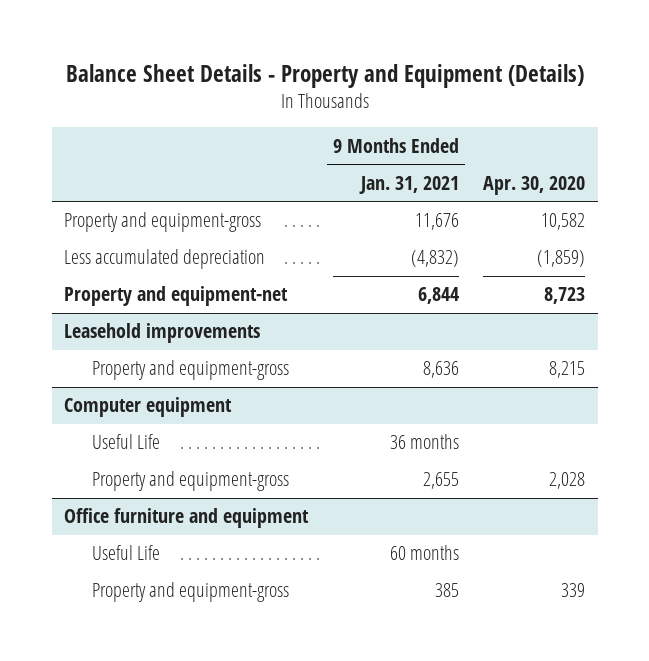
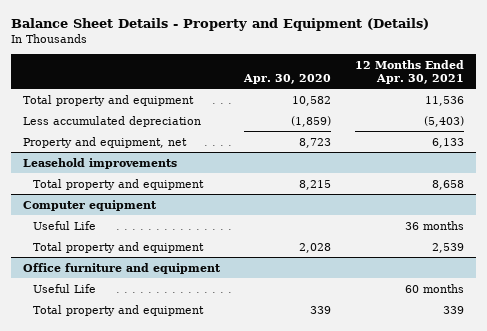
- | 9 Months Ended Jan. 31, 2021 | Apr. 30, 2020
+ | Apr. 30, 2020 | 12 Months Ended Apr. 30, 2021
- Property and equipment-gross | 11,676 | 10,582
+ Total property and equipment | 10,582 | 11,536
- Property and equipment-net | 6,844 | 8,723
+ Property and equipment, net | 8,723 | 6,133
@ Leasehold improvements
- Property and equipment-gross | 8,636 | 8,215
+ Total property and equipment | 8,215 | 8,658
@ Computer equipment
- Property and equipment-gross | 2,655 | 2,028
+ Total property and equipment | 2,028 | 2,539
@ Office furniture and equipment
- Property and equipment-gross | 385 | 339
+ Total property and equipment | 339 | 339

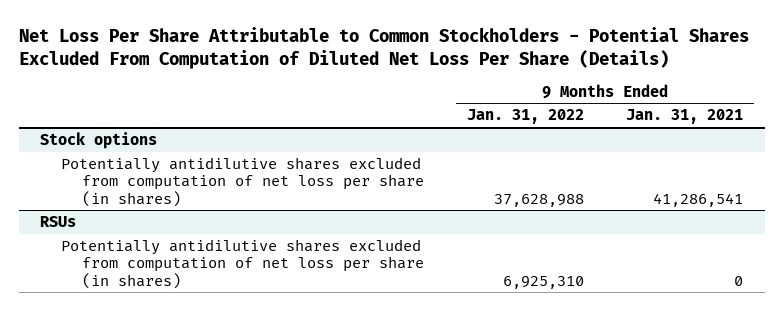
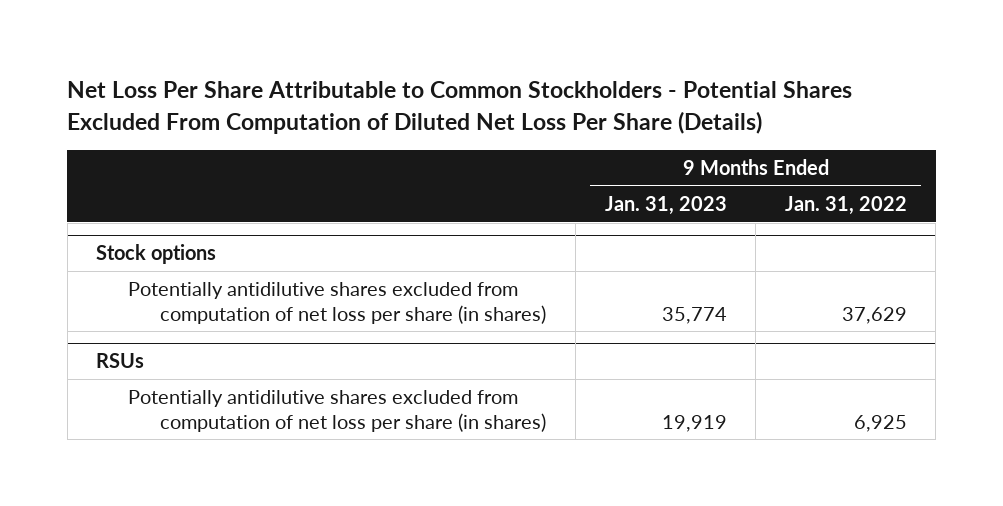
- | 9 Months Ended Jan. 31, 2022 | 9 Months Ended Jan. 31, 2021
+ | 9 Months Ended Jan. 31, 2023 | 9 Months Ended Jan. 31, 2022
@ Stock options
- Potentially antidilutive shares excluded from computation of net loss per share (in shares) | 37,628,988 | 41,286,541
+ Potentially antidilutive shares excluded from computation of net loss per share (in shares) | 35,774 | 37,629
@ RSUs
- Potentially antidilutive shares excluded from computation of net loss per share (in shares) | 6,925,310 | 0
+ Potentially antidilutive shares excluded from computation of net loss per share (in shares) | 19,919 | 6,925

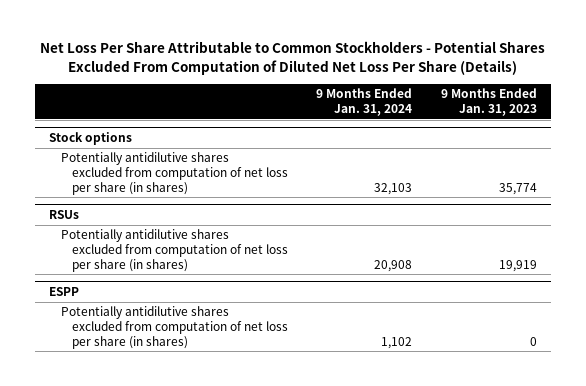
- | 9 Months Ended Jan. 31, 2023 | 9 Months Ended Jan. 31, 2022
+ | 9 Months Ended Jan. 31, 2024 | 9 Months Ended Jan. 31, 2023
+ ESPP
+ Potentially antidilutive shares excluded from computation of net loss per share (in shares) | 1,102 | 0

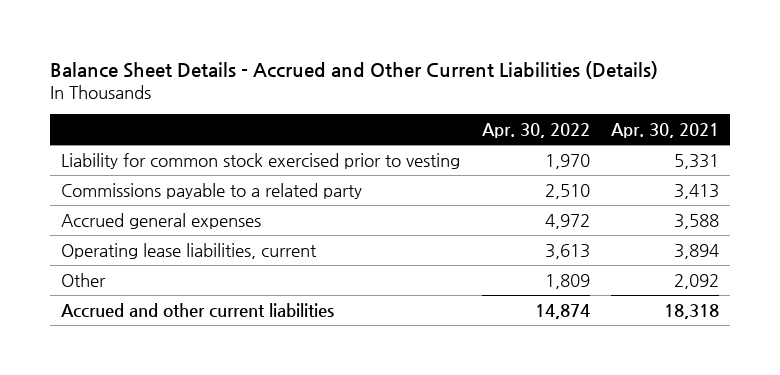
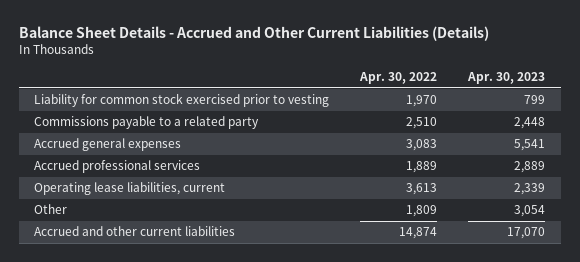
- | Apr. 30, 2022 | Apr. 30, 2021
+ | Apr. 30, 2022 | Apr. 30, 2023
- Accrued general expenses | 4,972 | 3,588
+ Accrued general expenses | 3,083 | 5,541
+ Accrued professional services | 1,889 | 2,889

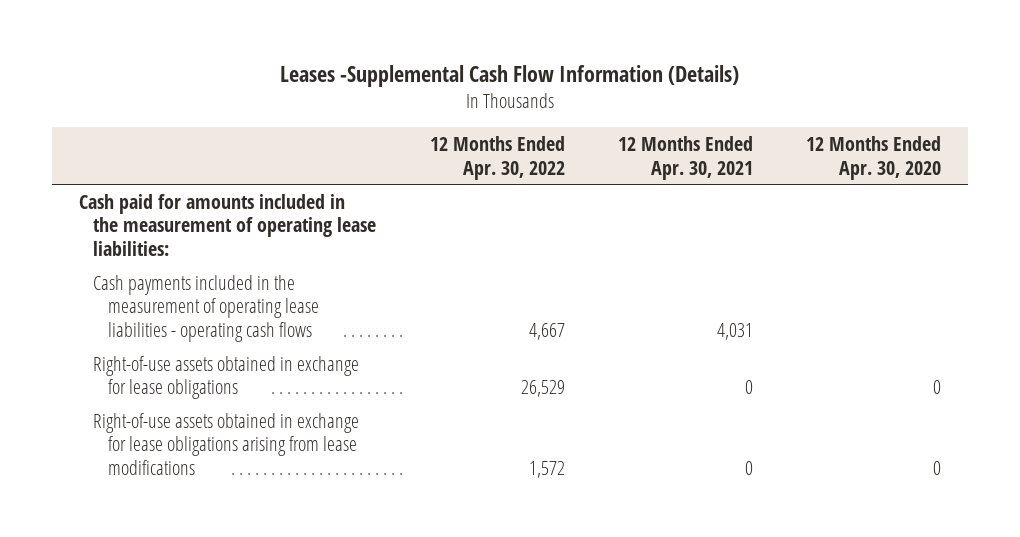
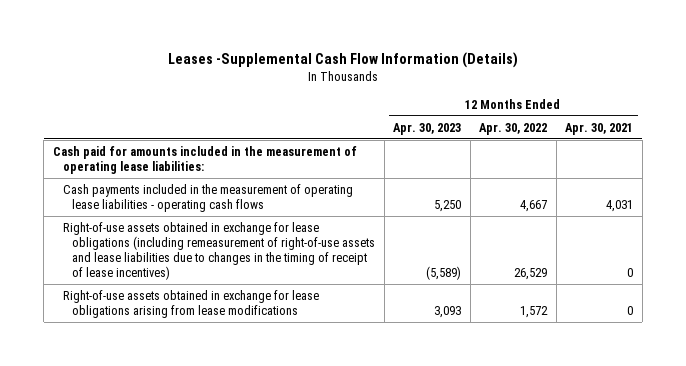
- | 12 Months Ended Apr. 30, 2022 | 12 Months Ended Apr. 30, 2021 | 12 Months Ended Apr. 30, 2020
+ | 12 Months Ended Apr. 30, 2023 | 12 Months Ended Apr. 30, 2022 | 12 Months Ended Apr. 30, 2021
- Right-of-use assets obtained in exchange for lease obligations | 26,529 | 0 | 0
+ Right-of-use assets obtained in exchange for lease obligations (including remeasurement of right-of-use assets and lease liabilities due to changes in the timing of receipt of lease incentives) | (5,589) | 26,529 | 0

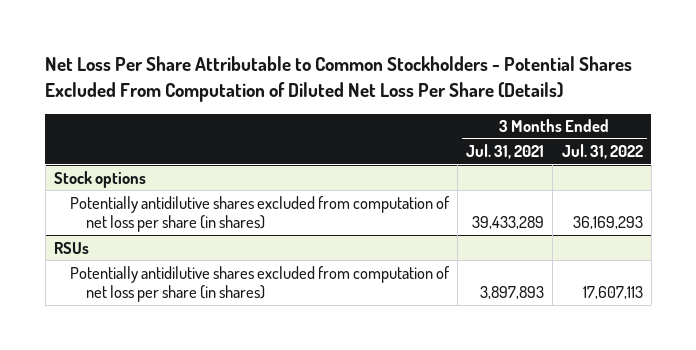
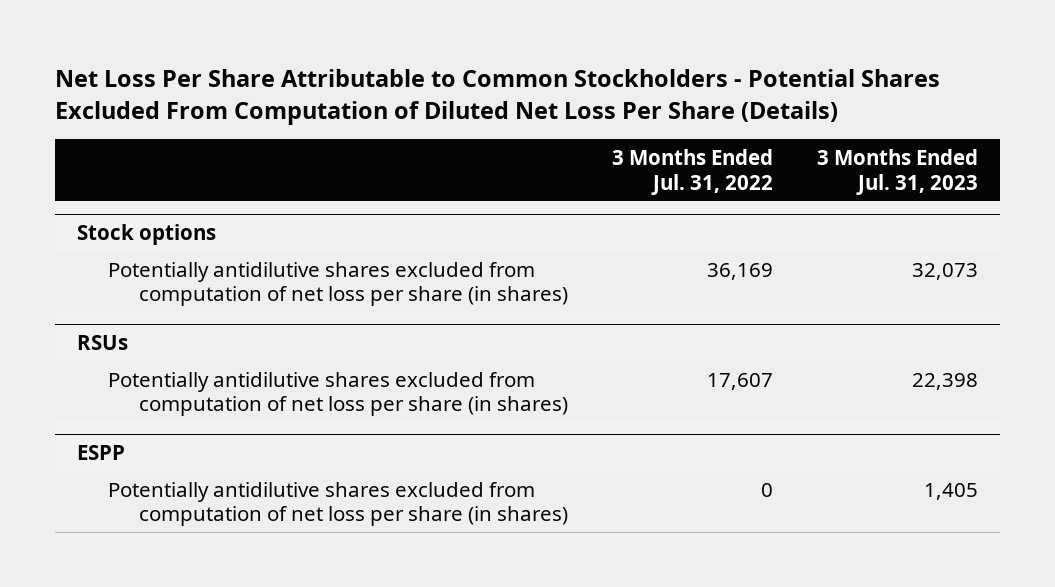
- | 3 Months Ended Jul. 31, 2021 | 3 Months Ended Jul. 31, 2022
+ | 3 Months Ended Jul. 31, 2022 | 3 Months Ended Jul. 31, 2023
@ Stock options
- Potentially antidilutive shares excluded from computation of net loss per share (in shares) | 39,433,289 | 36,169,293
+ Potentially antidilutive shares excluded from computation of net loss per share (in shares) | 36,169 | 32,073
@ RSUs
- Potentially antidilutive shares excluded from computation of net loss per share (in shares) | 3,897,893 | 17,607,113
+ Potentially antidilutive shares excluded from computation of net loss per share (in shares) | 17,607 | 22,398
+ ESPP
+ Potentially antidilutive shares excluded from computation of net loss per share (in shares) | 0 | 1,405

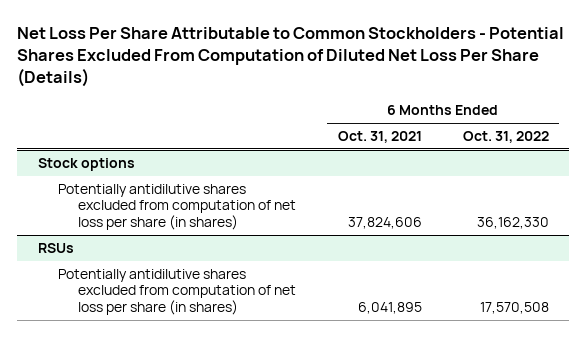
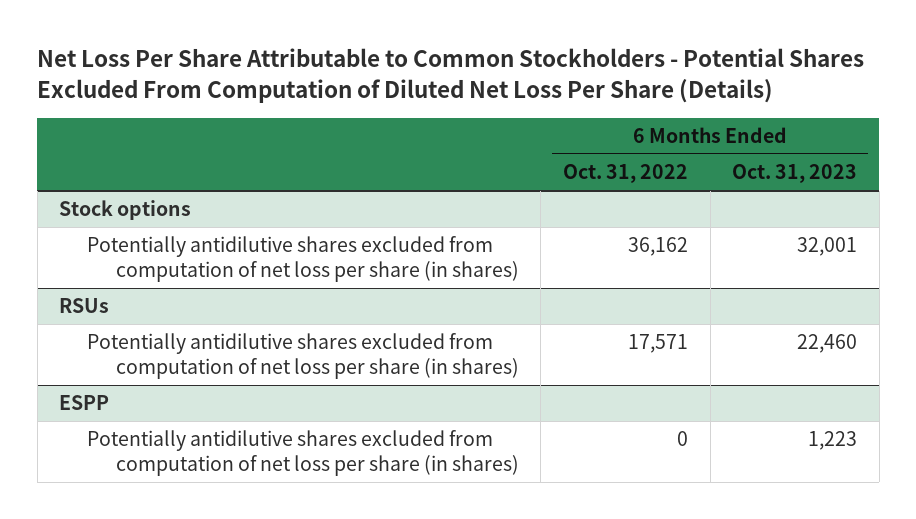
- | 6 Months Ended Oct. 31, 2021 | 6 Months Ended Oct. 31, 2022
+ | 6 Months Ended Oct. 31, 2022 | 6 Months Ended Oct. 31, 2023
@ Stock options
- Potentially antidilutive shares excluded from computation of net loss per share (in shares) | 37,824,606 | 36,162,330
+ Potentially antidilutive shares excluded from computation of net loss per share (in shares) | 36,162 | 32,001
@ RSUs
- Potentially antidilutive shares excluded from computation of net loss per share (in shares) | 6,041,895 | 17,570,508
+ Potentially antidilutive shares excluded from computation of net loss per share (in shares) | 17,571 | 22,460
+ ESPP
+ Potentially antidilutive shares excluded from computation of net loss per share (in shares) | 0 | 1,223

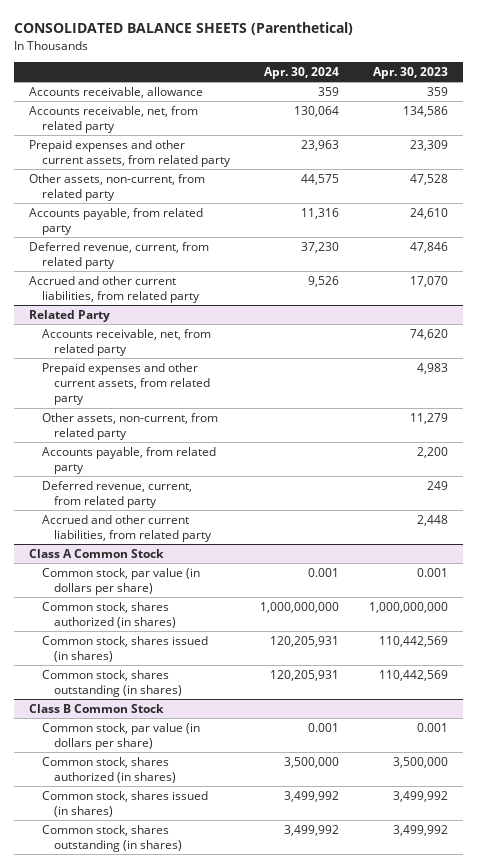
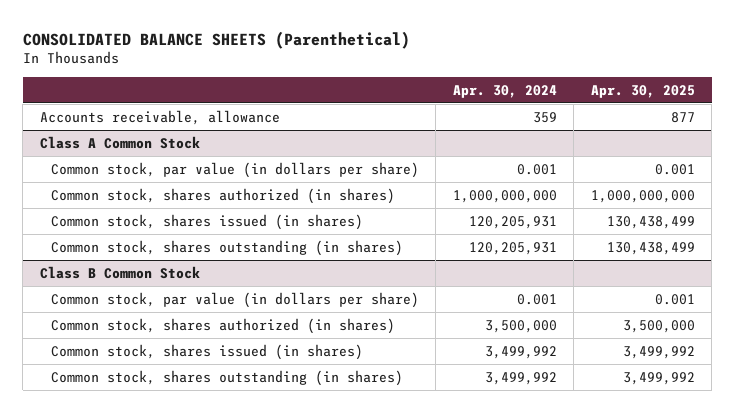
- | Apr. 30, 2024 | Apr. 30, 2023
+ | Apr. 30, 2024 | Apr. 30, 2025
- Accounts receivable, net, from related party | 130,064 | 134,586
- Prepaid expenses and other current assets, from related party | 23,963 | 23,309
- Other assets, non-current, from related party | 44,575 | 47,528
- Accounts payable, from related party | 11,316 | 24,610
- Deferred revenue, current, from related party | 37,230 | 47,846
- Accrued and other current liabilities, from related party | 9,526 | 17,070
- Related Party
- Accounts receivable, net, from related party | | 74,620
- Prepaid expenses and other current assets, from related party | | 4,983
- Other assets, non-current, from related party | | 11,279
- Accounts payable, from related party | | 2,200
- Deferred revenue, current, from related party | | 249
- Accrued and other current liabilities, from related party | | 2,448

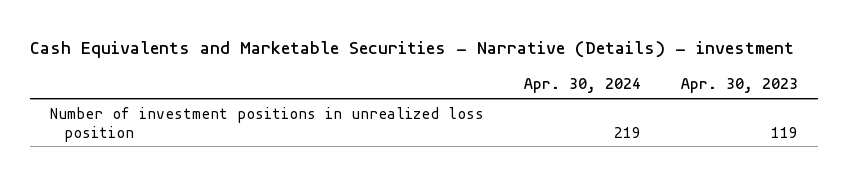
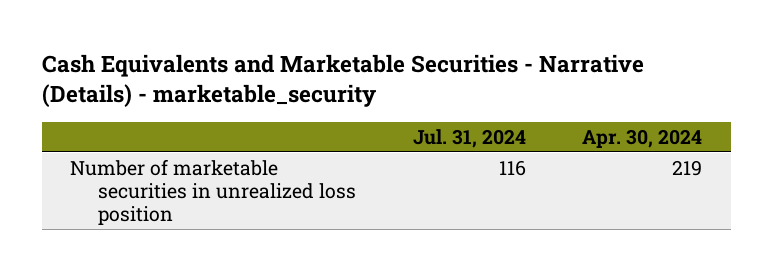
- Cash Equivalents and Marketable Securities - Narrative (Details) - investment
+ Cash Equivalents and Marketable Securities - Narrative (Details) - marketable_security
- | Apr. 30, 2024 | Apr. 30, 2023
+ | Jul. 31, 2024 | Apr. 30, 2024
- Number of investment positions in unrealized loss position | 219 | 119
+ Number of marketable securities in unrealized loss position | 116 | 219

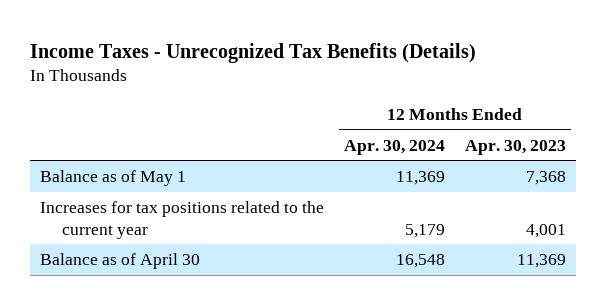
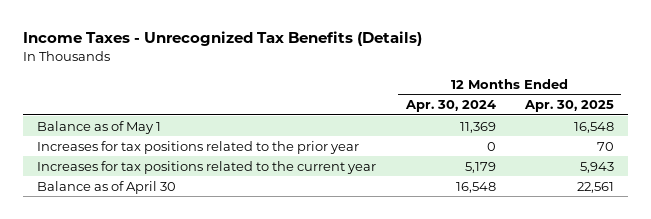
- | 12 Months Ended Apr. 30, 2024 | 12 Months Ended Apr. 30, 2023
+ | 12 Months Ended Apr. 30, 2024 | 12 Months Ended Apr. 30, 2025
+ Increases for tax positions related to the prior year | 0 | 70

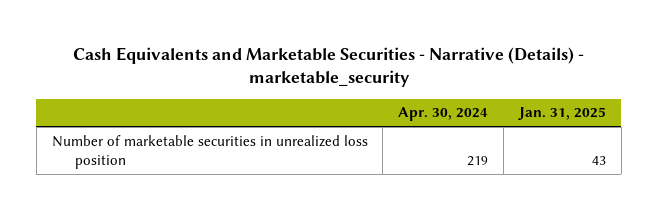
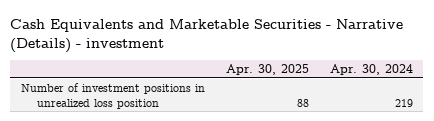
- Cash Equivalents and Marketable Securities - Narrative (Details) - marketable_security
+ Cash Equivalents and Marketable Securities - Narrative (Details) - investment
- | Apr. 30, 2024 | Jan. 31, 2025
+ | Apr. 30, 2025 | Apr. 30, 2024
- Number of marketable securities in unrealized loss position | 219 | 43
+ Number of investment positions in unrealized loss position | 88 | 219

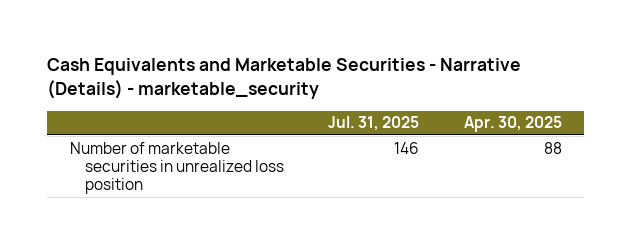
- Cash Equivalents and Marketable Securities - Narrative (Details) - investment
+ Cash Equivalents and Marketable Securities - Narrative (Details) - marketable_security
- | Apr. 30, 2025 | Apr. 30, 2024
+ | Jul. 31, 2025 | Apr. 30, 2025
- Number of investment positions in unrealized loss position | 88 | 219
+ Number of marketable securities in unrealized loss position | 146 | 88

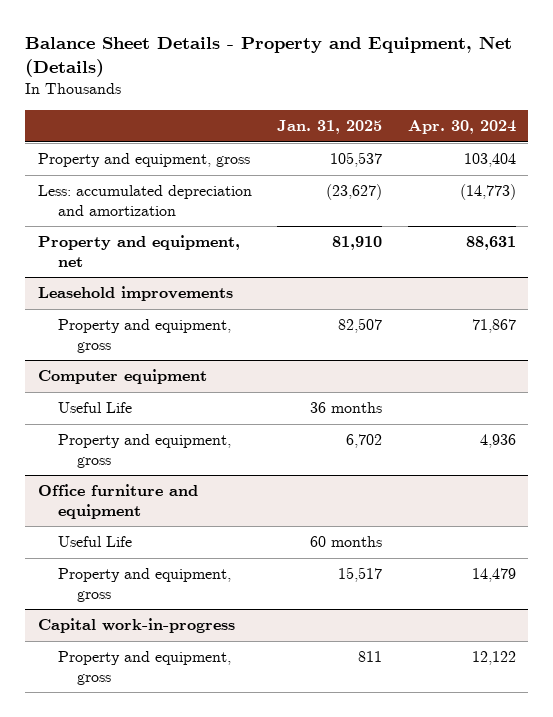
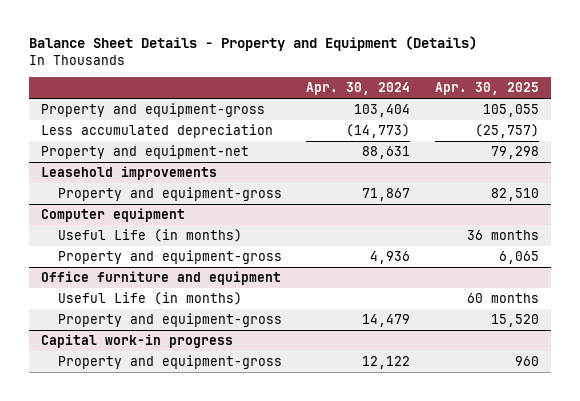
- Balance Sheet Details - Property and Equipment, Net (Details)
+ Balance Sheet Details - Property and Equipment (Details)
- | Jan. 31, 2025 | Apr. 30, 2024
+ | Apr. 30, 2024 | Apr. 30, 2025
- Property and equipment, gross | 105,537 | 103,404
- Less: accumulated depreciation and amortization | (23,627) | (14,773)
- Property and equipment, net | 81,910 | 88,631
+ Property and equipment-gross | 103,404 | 105,055
+ Less accumulated depreciation | (14,773) | (25,757)
+ Property and equipment-net | 88,631 | 79,298
@ Leasehold improvements
- Property and equipment, gross | 82,507 | 71,867
+ Property and equipment-gross | 71,867 | 82,510
@ Computer equipment
- Useful Life | 36 months |
- Property and equipment, gross | 6,702 | 4,936
+ Useful Life (in months) | | 36 months
+ Property and equipment-gross | 4,936 | 6,065
@ Office furniture and equipment
- Useful Life | 60 months |
- Property and equipment, gross | 15,517 | 14,479
- Capital work-in-progress
- Property and equipment, gross | 811 | 12,122
@ Office furniture and equipment
+ Useful Life (in months) | | 60 months
+ Property and equipment-gross | 14,479 | 15,520
+ Capital work-in progress
+ Property and equipment-gross | 12,122 | 960

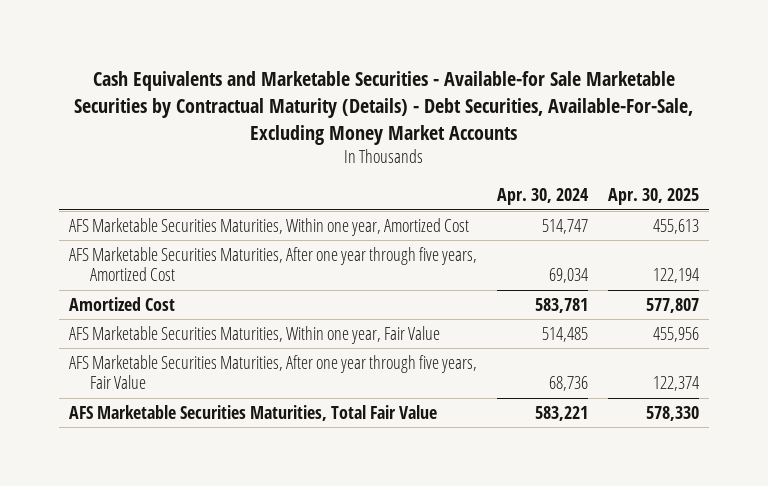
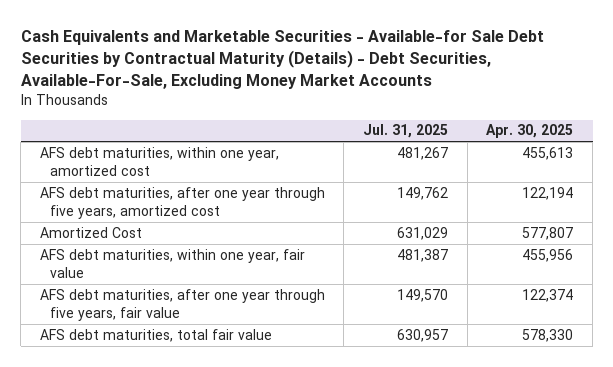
- Cash Equivalents and Marketable Securities - Available-for Sale Marketable Securities by Contractual Maturity (Details) - Debt Securities, Available-For-Sale, Excluding Money Market Accounts
+ Cash Equivalents and Marketable Securities - Available-for Sale Debt Securities by Contractual Maturity (Details) - Debt Securities, Available-For-Sale, Excluding Money Market Accounts
- | Apr. 30, 2024 | Apr. 30, 2025
+ | Jul. 31, 2025 | Apr. 30, 2025
- AFS Marketable Securities Maturities, Within one year, Amortized Cost | 514,747 | 455,613
- AFS Marketable Securities Maturities, After one year through five years, Amortized Cost | 69,034 | 122,194
+ AFS debt maturities, within one year, amortized cost | 481,267 | 455,613
+ AFS debt maturities, after one year through five years, amortized cost | 149,762 | 122,194
- AFS Marketable Securities Maturities, Within one year, Fair Value | 514,485 | 455,956
- AFS Marketable Securities Maturities, After one year through five years, Fair Value | 68,736 | 122,374
- AFS Marketable Securities Maturities, Total Fair Value | 583,221 | 578,330
+ AFS debt maturities, within one year, fair value | 481,387 | 455,956
+ AFS debt maturities, after one year through five years, fair value | 149,570 | 122,374
+ AFS debt maturities, total fair value | 630,957 | 578,330

